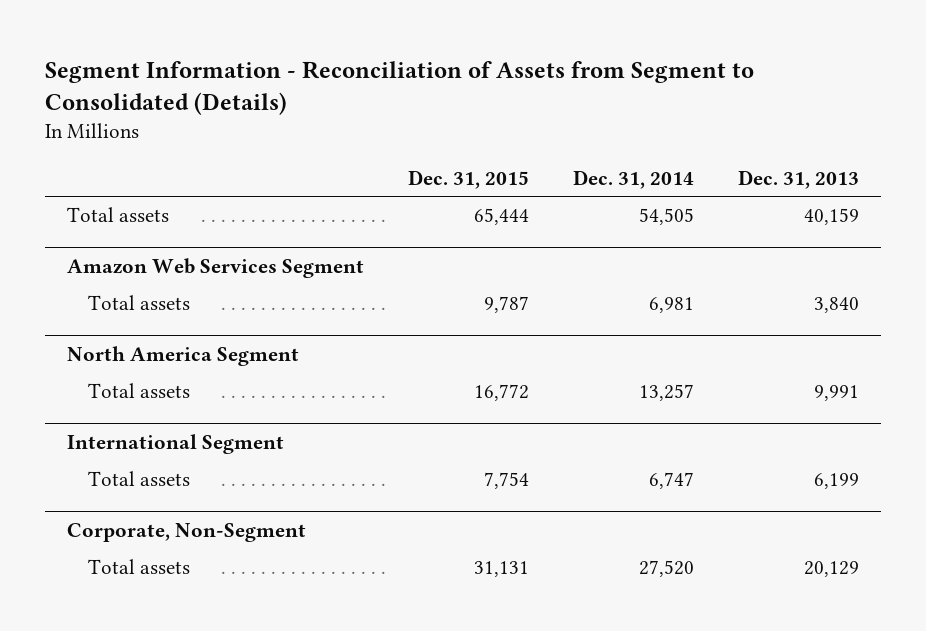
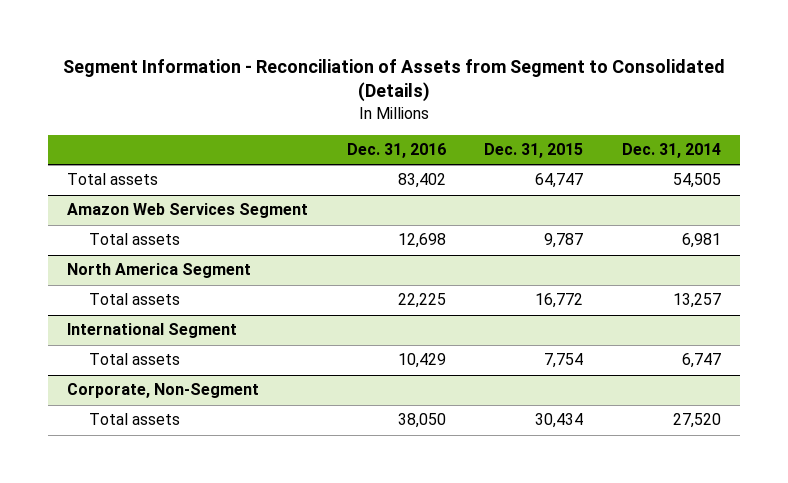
- | Dec. 31, 2015 | Dec. 31, 2014 | Dec. 31, 2013
+ | Dec. 31, 2016 | Dec. 31, 2015 | Dec. 31, 2014
- Total assets | 65,444 | 54,505 | 40,159
+ Total assets | 83,402 | 64,747 | 54,505
@ Corporate, Non-Segment
- Total assets | 31,131 | 27,520 | 20,129
+ Total assets | 38,050 | 30,434 | 27,520

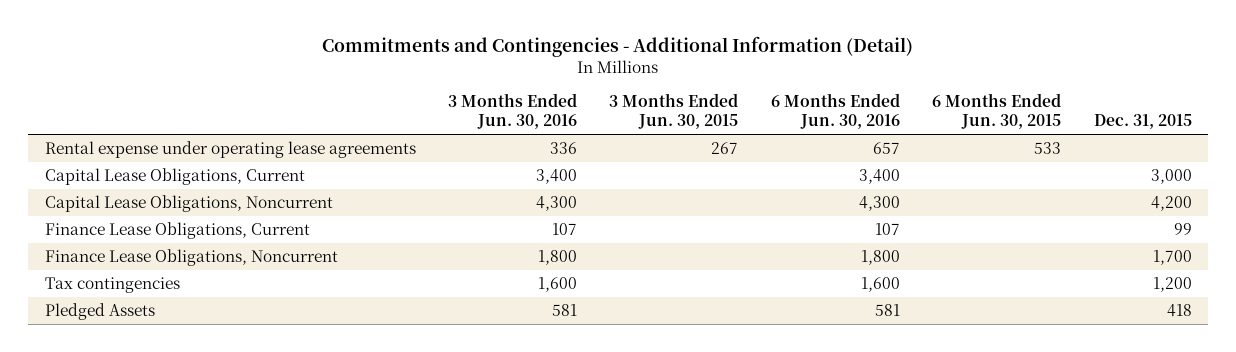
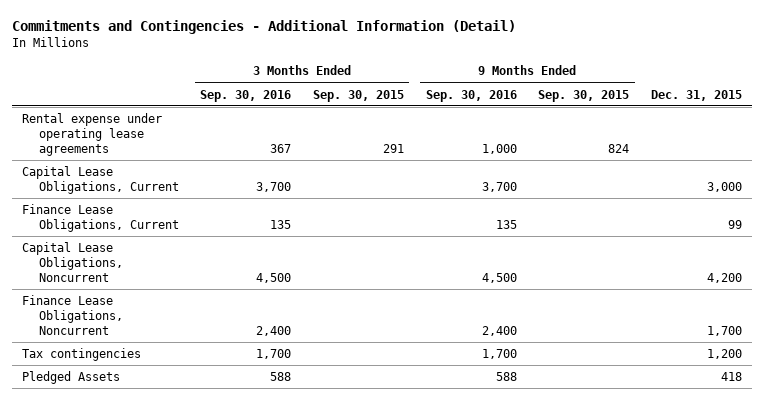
- | 3 Months Ended Jun. 30, 2016 | 3 Months Ended Jun. 30, 2015 | 6 Months Ended Jun. 30, 2016 | 6 Months Ended Jun. 30, 2015 | Dec. 31, 2015
+ | 3 Months Ended Sep. 30, 2016 | 3 Months Ended Sep. 30, 2015 | 9 Months Ended Sep. 30, 2016 | 9 Months Ended Sep. 30, 2015 | Dec. 31, 2015
moved down: Capital Lease Obligations, Noncurrent | 4,500 | | 4,500 | | 4,200

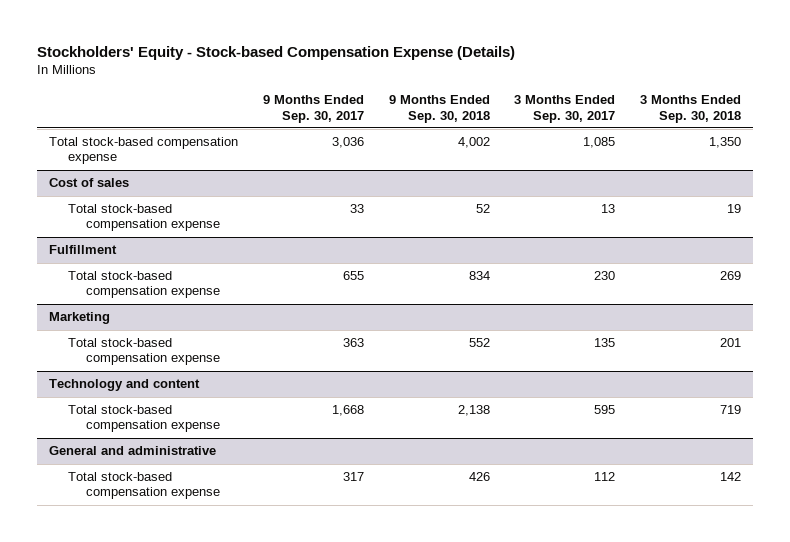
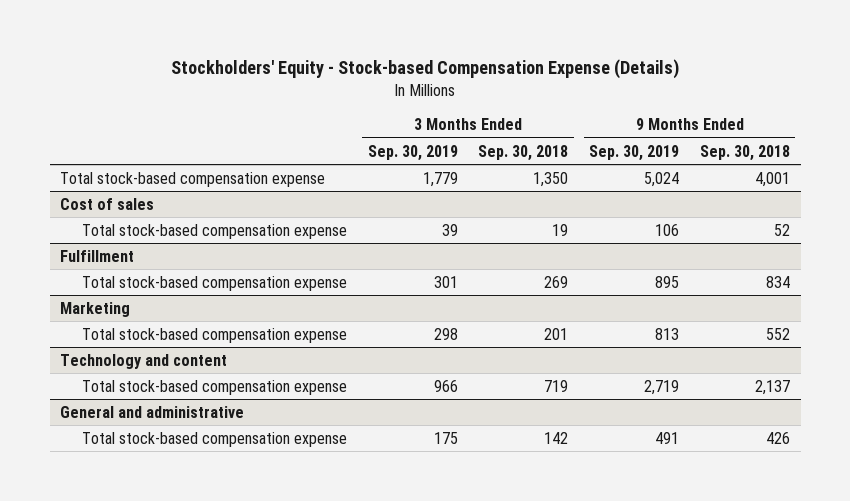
- | 9 Months Ended Sep. 30, 2017 | 9 Months Ended Sep. 30, 2018 | 3 Months Ended Sep. 30, 2017 | 3 Months Ended Sep. 30, 2018
+ | 3 Months Ended Sep. 30, 2019 | 3 Months Ended Sep. 30, 2018 | 9 Months Ended Sep. 30, 2019 | 9 Months Ended Sep. 30, 2018
- Total stock-based compensation expense | 3,036 | 4,002 | 1,085 | 1,350
+ Total stock-based compensation expense | 1,779 | 1,350 | 5,024 | 4,001
@ Technology and content
- Total stock-based compensation expense | 1,668 | 2,138 | 595 | 719
+ Total stock-based compensation expense | 966 | 719 | 2,719 | 2,137

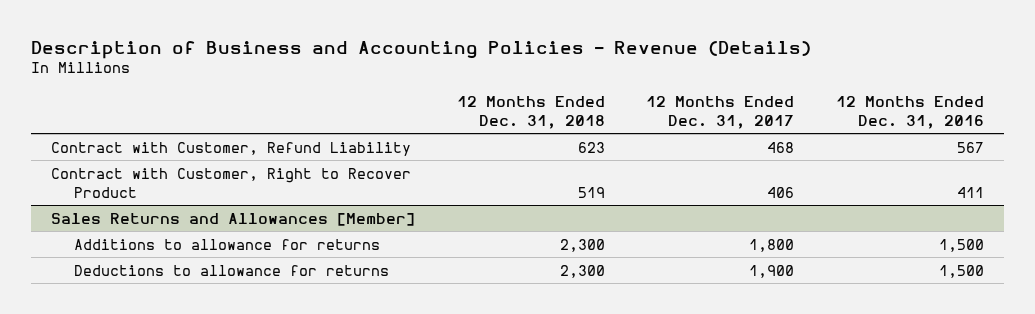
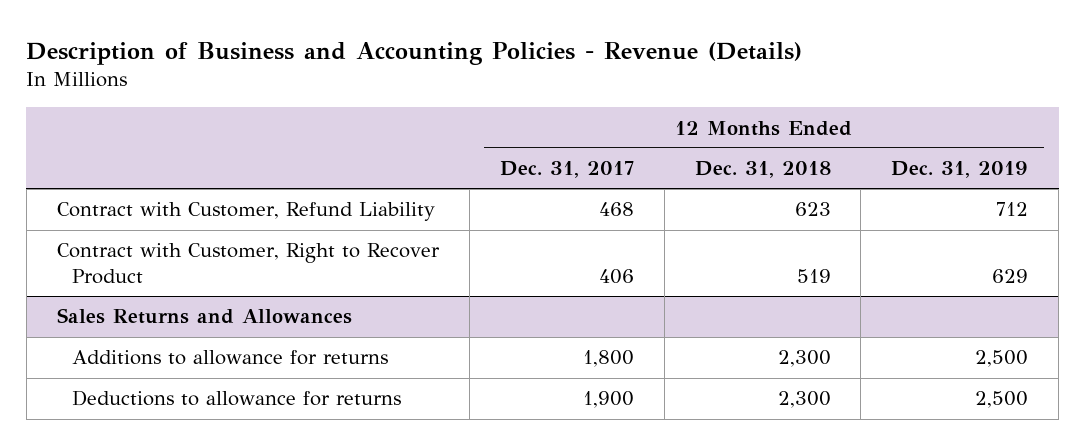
- | 12 Months Ended Dec. 31, 2018 | 12 Months Ended Dec. 31, 2017 | 12 Months Ended Dec. 31, 2016
+ | 12 Months Ended Dec. 31, 2017 | 12 Months Ended Dec. 31, 2018 | 12 Months Ended Dec. 31, 2019
- Sales Returns and Allowances [Member]
+ Sales Returns and Allowances

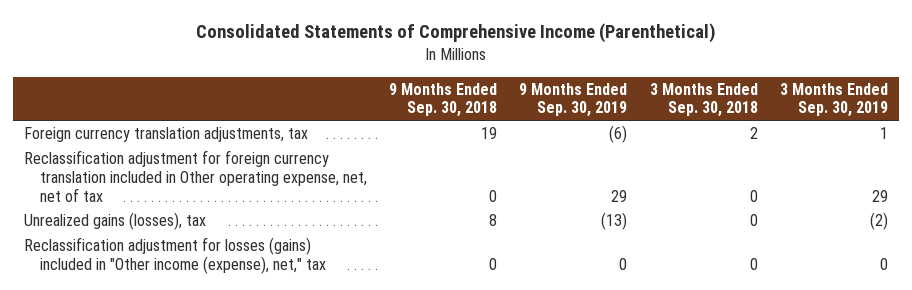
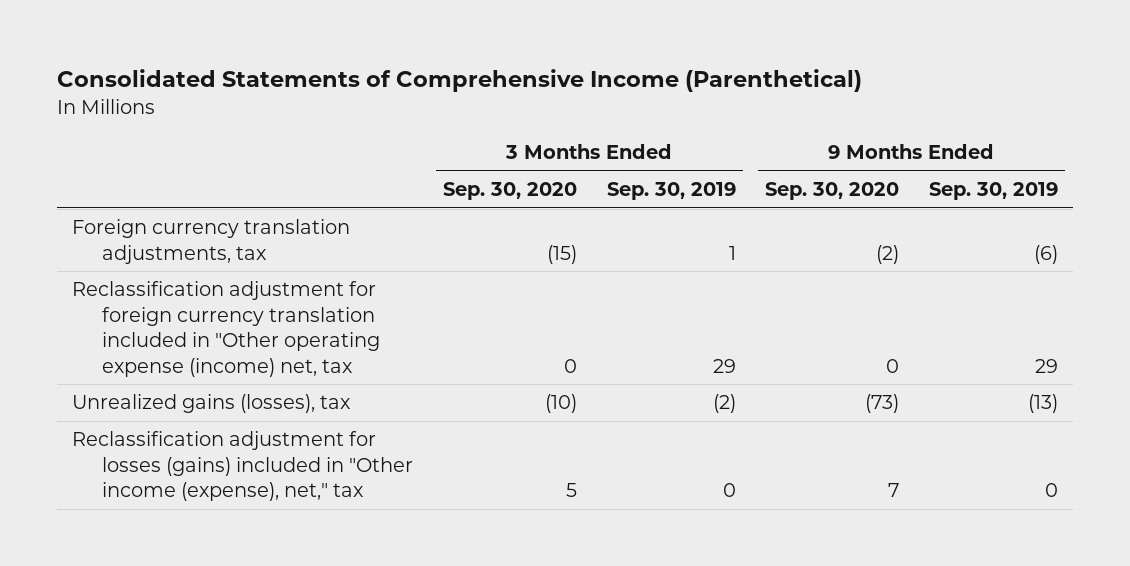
- | 9 Months Ended Sep. 30, 2018 | 9 Months Ended Sep. 30, 2019 | 3 Months Ended Sep. 30, 2018 | 3 Months Ended Sep. 30, 2019
+ | 3 Months Ended Sep. 30, 2020 | 3 Months Ended Sep. 30, 2019 | 9 Months Ended Sep. 30, 2020 | 9 Months Ended Sep. 30, 2019
- Reclassification adjustment for foreign currency translation included in Other operating expense, net, net of tax | 0 | 29 | 0 | 29
+ Reclassification adjustment for foreign currency translation included in "Other operating expense (income) net, tax | 0 | 29 | 0 | 29

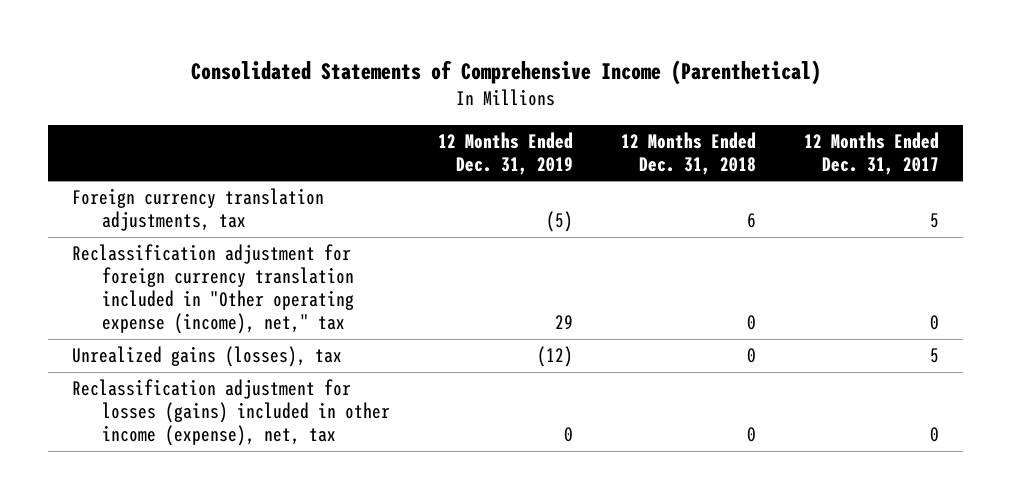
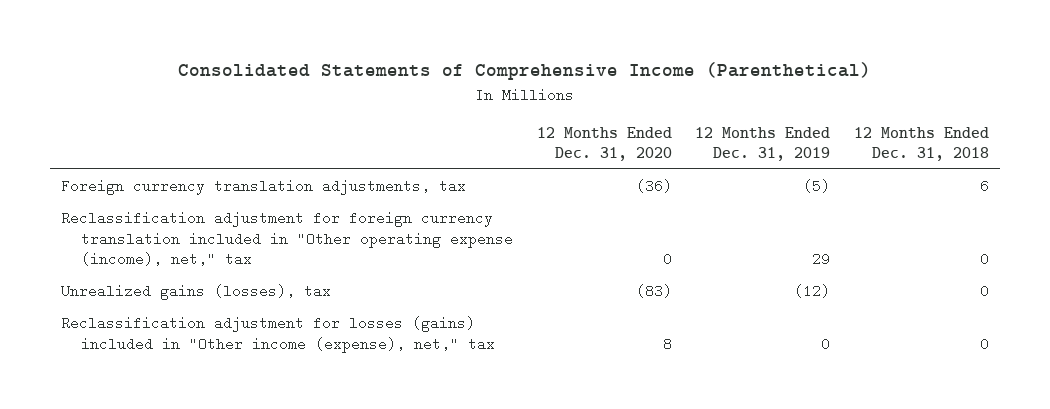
- | 12 Months Ended Dec. 31, 2019 | 12 Months Ended Dec. 31, 2018 | 12 Months Ended Dec. 31, 2017
+ | 12 Months Ended Dec. 31, 2020 | 12 Months Ended Dec. 31, 2019 | 12 Months Ended Dec. 31, 2018
- Reclassification adjustment for losses (gains) included in other income (expense), net, tax | 0 | 0 | 0
+ Reclassification adjustment for losses (gains) included in "Other income (expense), net," tax | 8 | 0 | 0

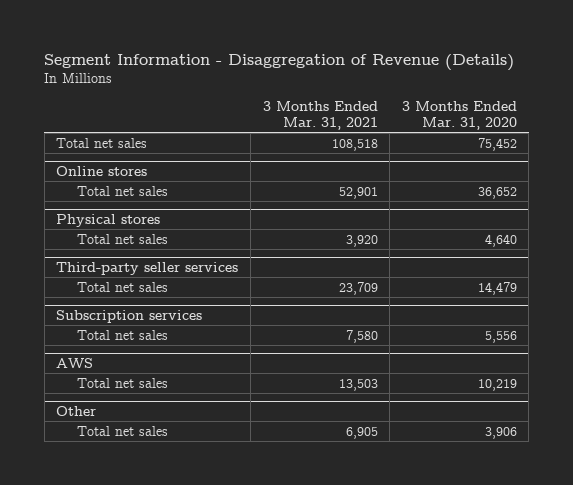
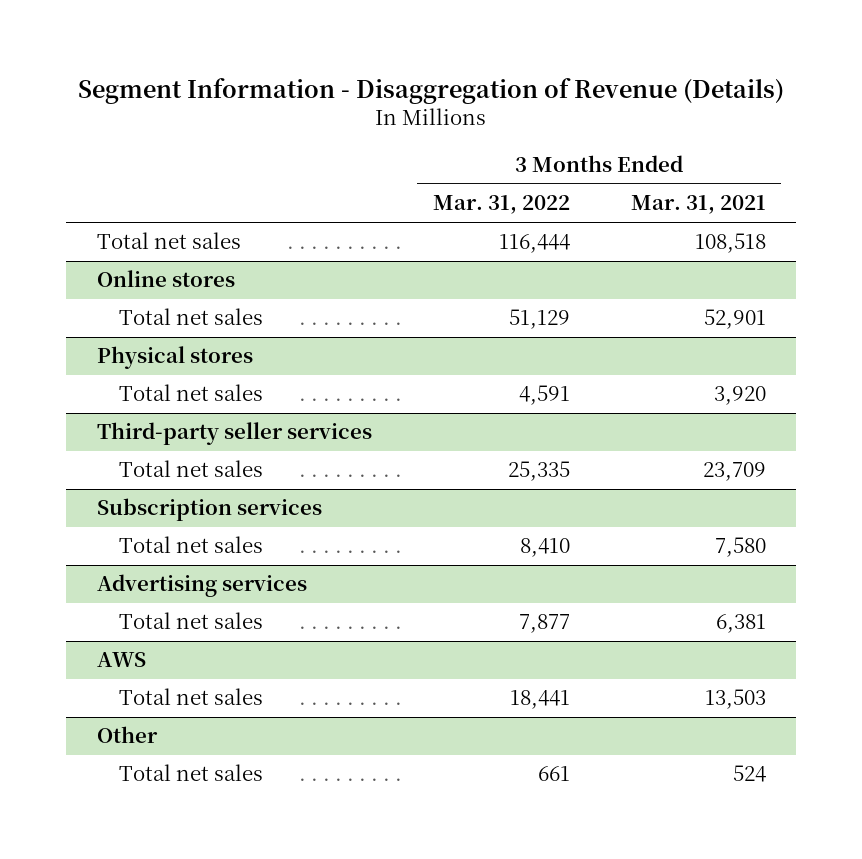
- | 3 Months Ended Mar. 31, 2021 | 3 Months Ended Mar. 31, 2020
+ | 3 Months Ended Mar. 31, 2022 | 3 Months Ended Mar. 31, 2021
+ Advertising services
+ Total net sales | 7,877 | 6,381
@ Other
- Total net sales | 6,905 | 3,906
+ Total net sales | 661 | 524

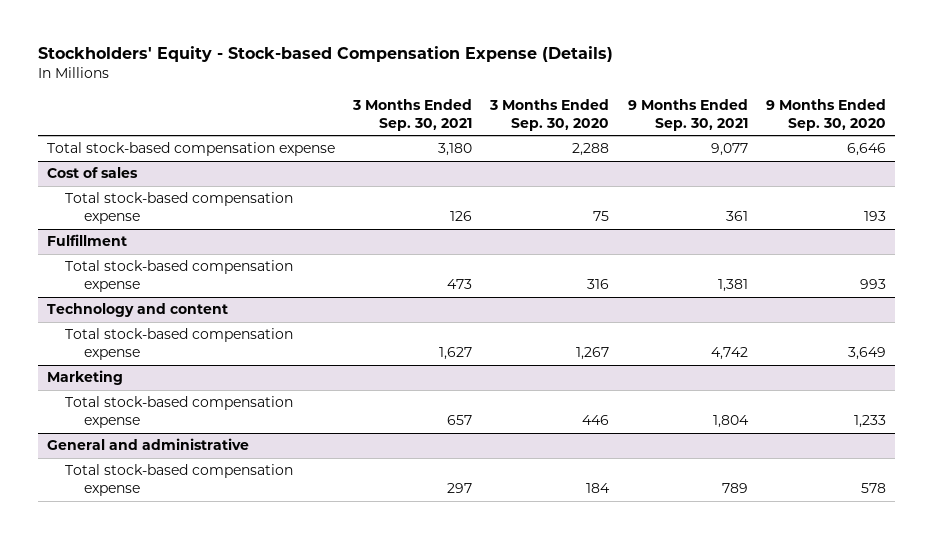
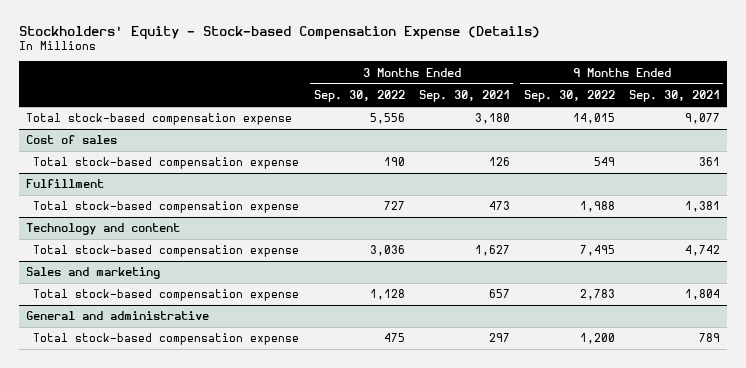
- | 3 Months Ended Sep. 30, 2021 | 3 Months Ended Sep. 30, 2020 | 9 Months Ended Sep. 30, 2021 | 9 Months Ended Sep. 30, 2020
+ | 3 Months Ended Sep. 30, 2022 | 3 Months Ended Sep. 30, 2021 | 9 Months Ended Sep. 30, 2022 | 9 Months Ended Sep. 30, 2021
- Marketing
+ Sales and marketing

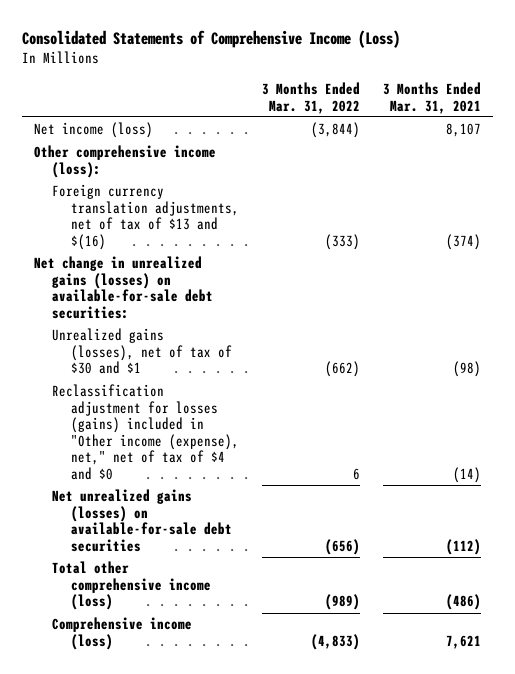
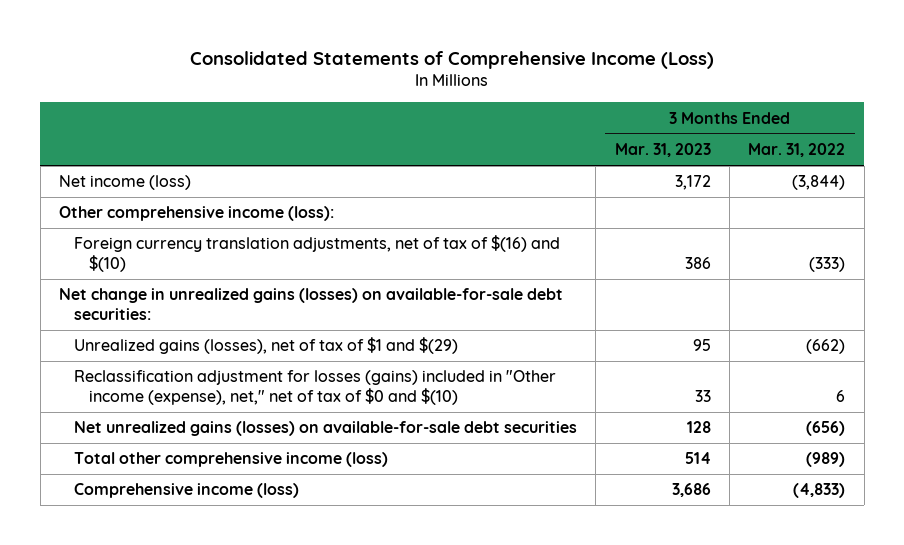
- | 3 Months Ended Mar. 31, 2022 | 3 Months Ended Mar. 31, 2021
+ | 3 Months Ended Mar. 31, 2023 | 3 Months Ended Mar. 31, 2022
- Foreign currency translation adjustments, net of tax of $13 and $(16) | (333) | (374)
+ Foreign currency translation adjustments, net of tax of $(16) and $(10) | 386 | (333)
- Unrealized gains (losses), net of tax of $30 and $1 | (662) | (98)
- Reclassification adjustment for losses (gains) included in "Other income (expense), net," net of tax of $4 and $0 | 6 | (14)
+ Unrealized gains (losses), net of tax of $1 and $(29) | 95 | (662)
+ Reclassification adjustment for losses (gains) included in "Other income (expense), net," net of tax of $0 and $(10) | 33 | 6

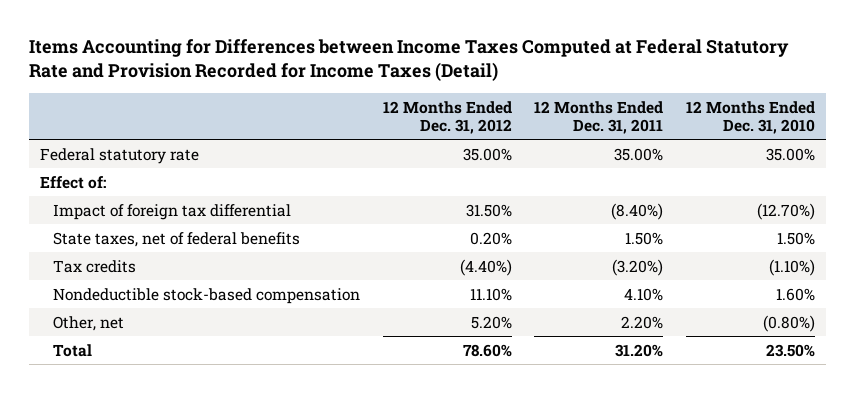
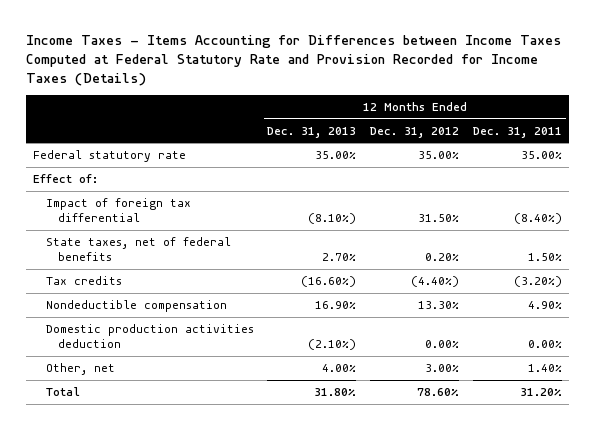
- Items Accounting for Differences between Income Taxes Computed at Federal Statutory Rate and Provision Recorded for Income Taxes (Detail)
+ Income Taxes - Items Accounting for Differences between Income Taxes Computed at Federal Statutory Rate and Provision Recorded for Income Taxes (Details)
- | 12 Months Ended Dec. 31, 2012 | 12 Months Ended Dec. 31, 2011 | 12 Months Ended Dec. 31, 2010
+ | 12 Months Ended Dec. 31, 2013 | 12 Months Ended Dec. 31, 2012 | 12 Months Ended Dec. 31, 2011
- Nondeductible stock-based compensation | 11.10% | 4.10% | 1.60%
- Other, net | 5.20% | 2.20% | (0.80%)
+ Nondeductible compensation | 16.90% | 13.30% | 4.90%
+ Domestic production activities deduction | (2.10%) | 0.00% | 0.00%
+ Other, net | 4.00% | 3.00% | 1.40%

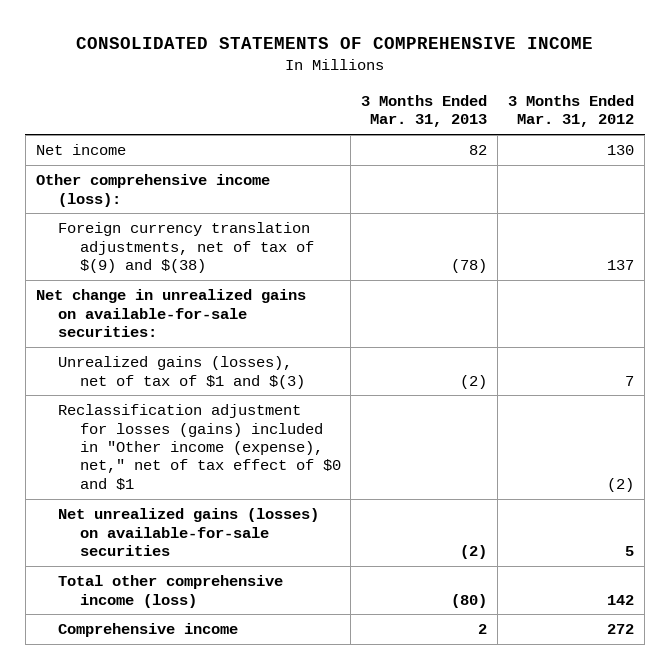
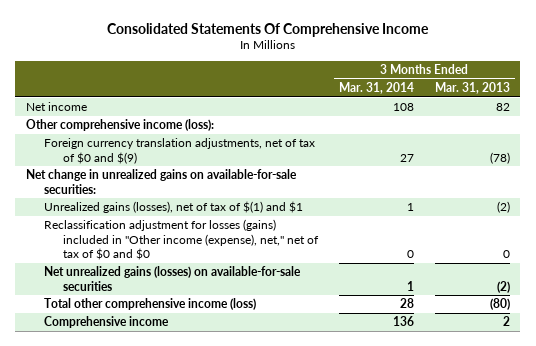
- CONSOLIDATED STATEMENTS OF COMPREHENSIVE INCOME
+ Consolidated Statements Of Comprehensive Income
- | 3 Months Ended Mar. 31, 2013 | 3 Months Ended Mar. 31, 2012
+ | 3 Months Ended Mar. 31, 2014 | 3 Months Ended Mar. 31, 2013
- Foreign currency translation adjustments, net of tax of $(9) and $(38) | (78) | 137
+ Foreign currency translation adjustments, net of tax of $0 and $(9) | 27 | (78)
- Unrealized gains (losses), net of tax of $1 and $(3) | (2) | 7
- Reclassification adjustment for losses (gains) included in "Other income (expense), net," net of tax effect of $0 and $1 | | (2)
+ Unrealized gains (losses), net of tax of $(1) and $1 | 1 | (2)
+ Reclassification adjustment for losses (gains) included in "Other income (expense), net," net of tax of $0 and $0 | 0 | 0

